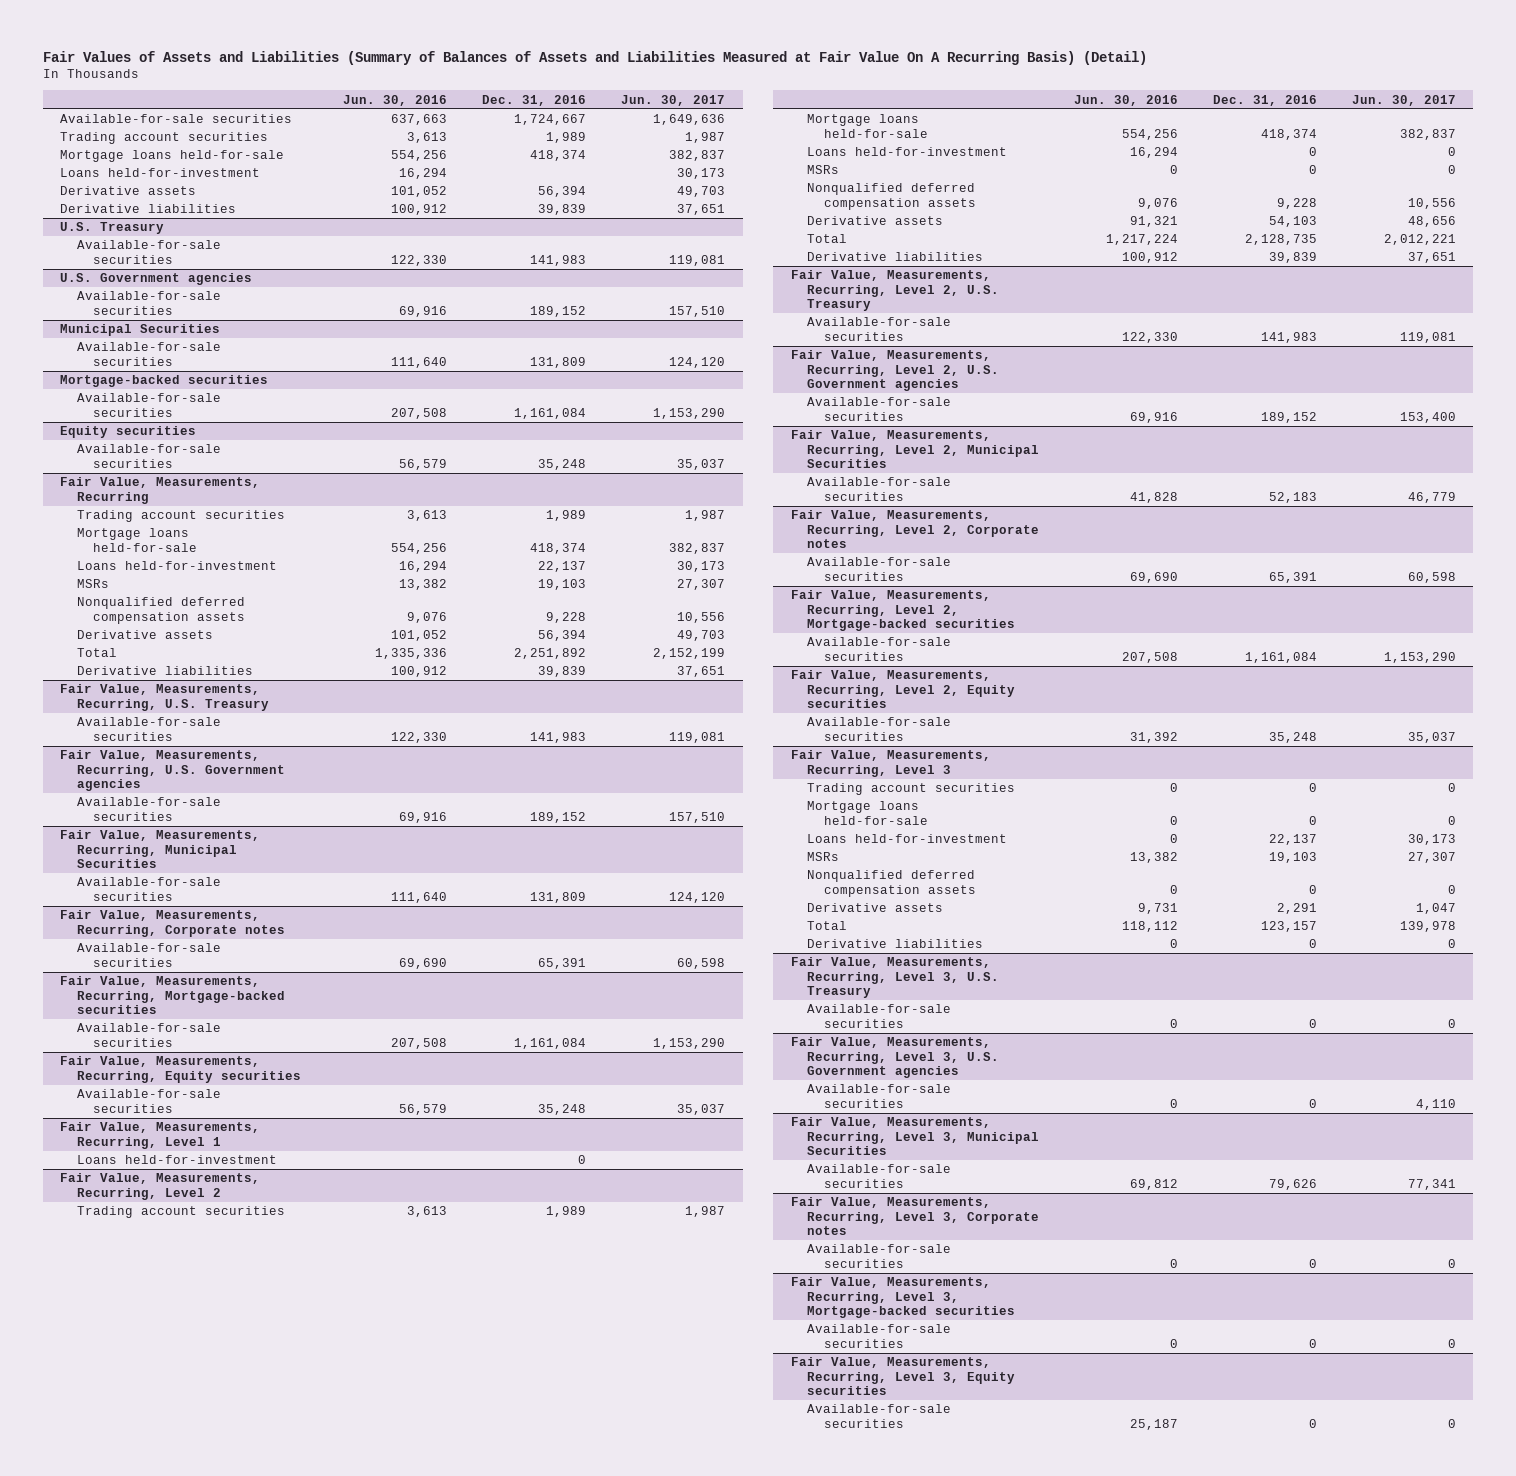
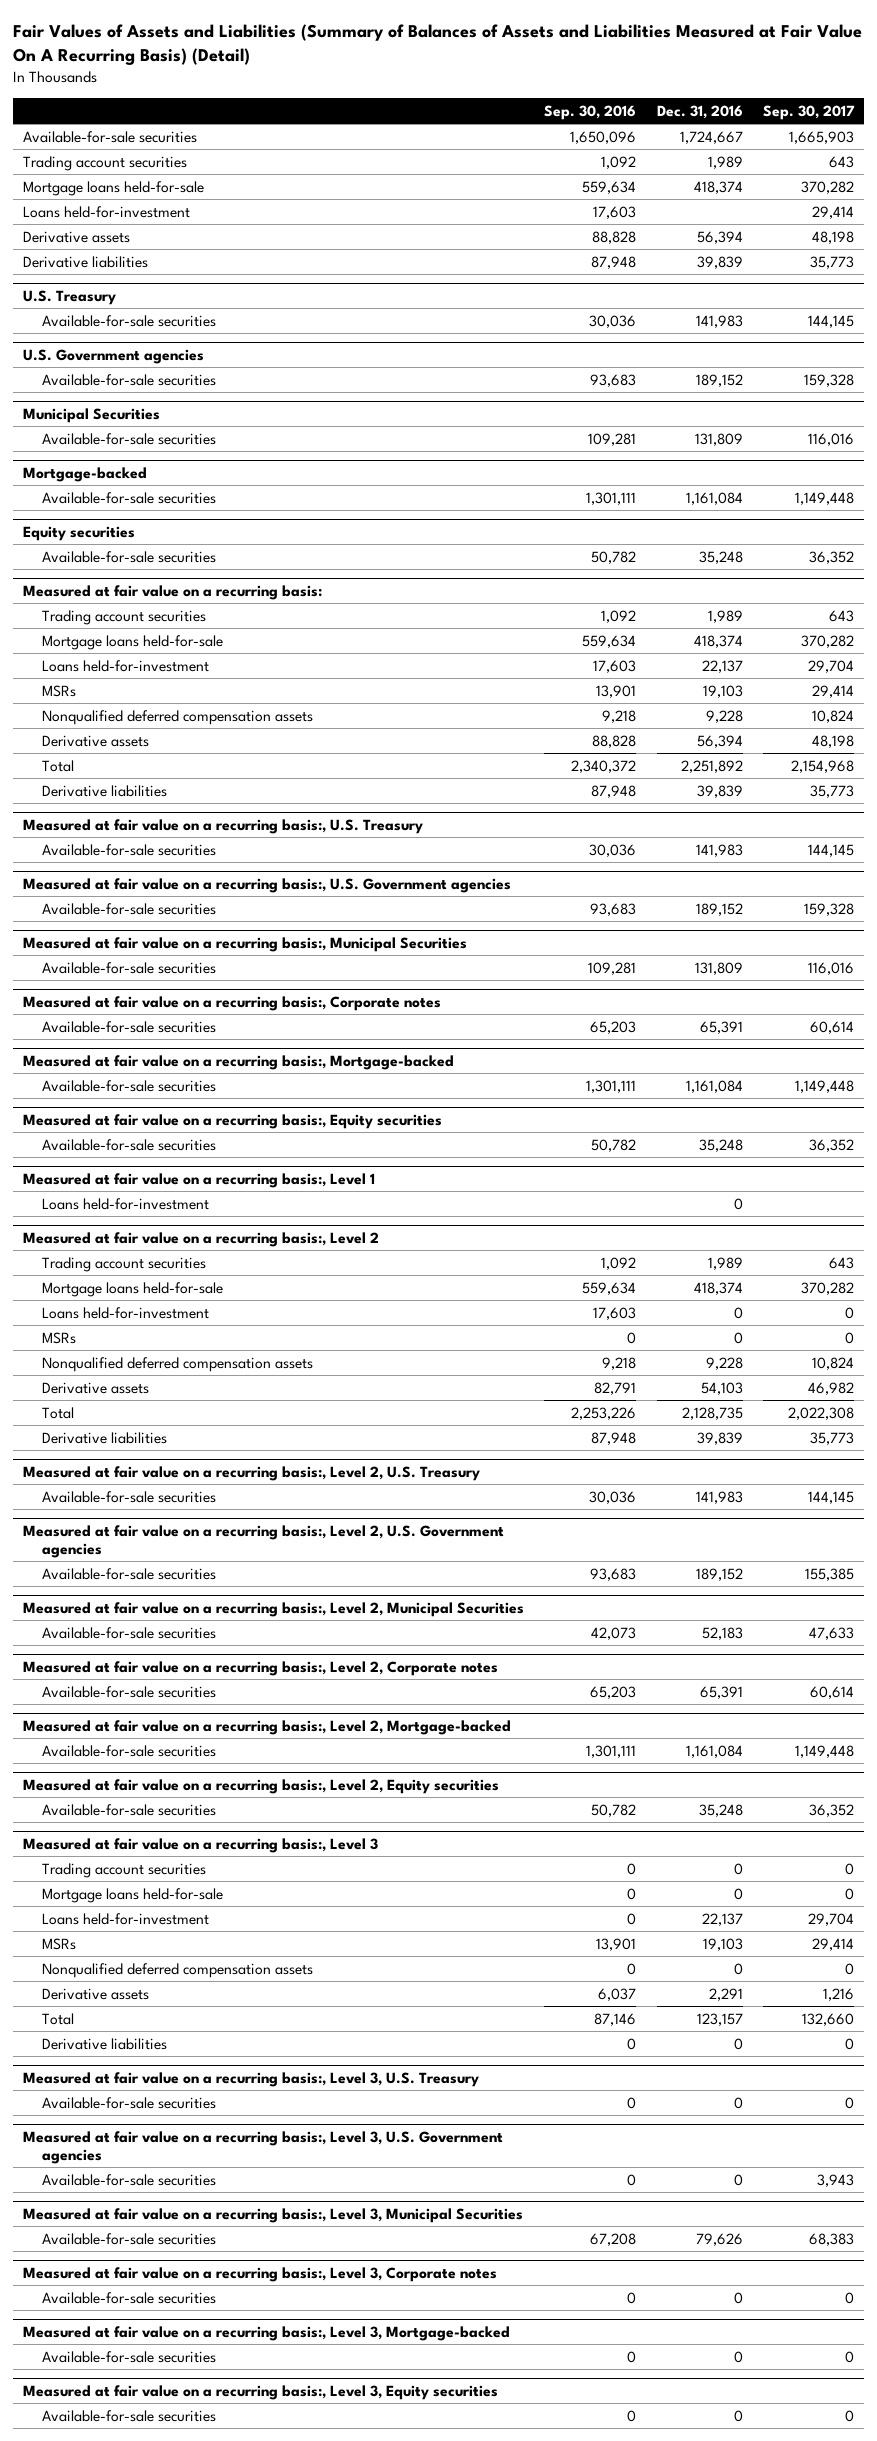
- | Jun. 30, 2016 | Dec. 31, 2016 | Jun. 30, 2017
+ | Sep. 30, 2016 | Dec. 31, 2016 | Sep. 30, 2017
- Mortgage-backed securities
+ Mortgage-backed
- Fair Value, Measurements, Recurring
+ Measured at fair value on a recurring basis:
- Fair Value, Measurements, Recurring, U.S. Treasury
+ Measured at fair value on a recurring basis:, U.S. Treasury
- Fair Value, Measurements, Recurring, U.S. Government agencies
+ Measured at fair value on a recurring basis:, U.S. Government agencies
- Fair Value, Measurements, Recurring, Municipal Securities
+ Measured at fair value on a recurring basis:, Municipal Securities
- Fair Value, Measurements, Recurring, Corporate notes
+ Measured at fair value on a recurring basis:, Corporate notes
- Fair Value, Measurements, Recurring, Mortgage-backed securities
+ Measured at fair value on a recurring basis:, Mortgage-backed
- Fair Value, Measurements, Recurring, Equity securities
+ Measured at fair value on a recurring basis:, Equity securities
- Fair Value, Measurements, Recurring, Level 1
+ Measured at fair value on a recurring basis:, Level 1
- Fair Value, Measurements, Recurring, Level 2
+ Measured at fair value on a recurring basis:, Level 2
- Fair Value, Measurements, Recurring, Level 2, U.S. Treasury
+ Measured at fair value on a recurring basis:, Level 2, U.S. Treasury
- Fair Value, Measurements, Recurring, Level 2, U.S. Government agencies
+ Measured at fair value on a recurring basis:, Level 2, U.S. Government agencies
- Fair Value, Measurements, Recurring, Level 2, Municipal Securities
+ Measured at fair value on a recurring basis:, Level 2, Municipal Securities
- Fair Value, Measurements, Recurring, Level 2, Corporate notes
+ Measured at fair value on a recurring basis:, Level 2, Corporate notes
- Fair Value, Measurements, Recurring, Level 2, Mortgage-backed securities
+ Measured at fair value on a recurring basis:, Level 2, Mortgage-backed
- Fair Value, Measurements, Recurring, Level 2, Equity securities
+ Measured at fair value on a recurring basis:, Level 2, Equity securities
- Fair Value, Measurements, Recurring, Level 3
+ Measured at fair value on a recurring basis:, Level 3
- Fair Value, Measurements, Recurring, Level 3, U.S. Treasury
+ Measured at fair value on a recurring basis:, Level 3, U.S. Treasury
- Fair Value, Measurements, Recurring, Level 3, U.S. Government agencies
+ Measured at fair value on a recurring basis:, Level 3, U.S. Government agencies
- Fair Value, Measurements, Recurring, Level 3, Municipal Securities
+ Measured at fair value on a recurring basis:, Level 3, Municipal Securities
- Fair Value, Measurements, Recurring, Level 3, Corporate notes
+ Measured at fair value on a recurring basis:, Level 3, Corporate notes
- Fair Value, Measurements, Recurring, Level 3, Mortgage-backed securities
+ Measured at fair value on a recurring basis:, Level 3, Mortgage-backed
- Fair Value, Measurements, Recurring, Level 3, Equity securities
+ Measured at fair value on a recurring basis:, Level 3, Equity securities

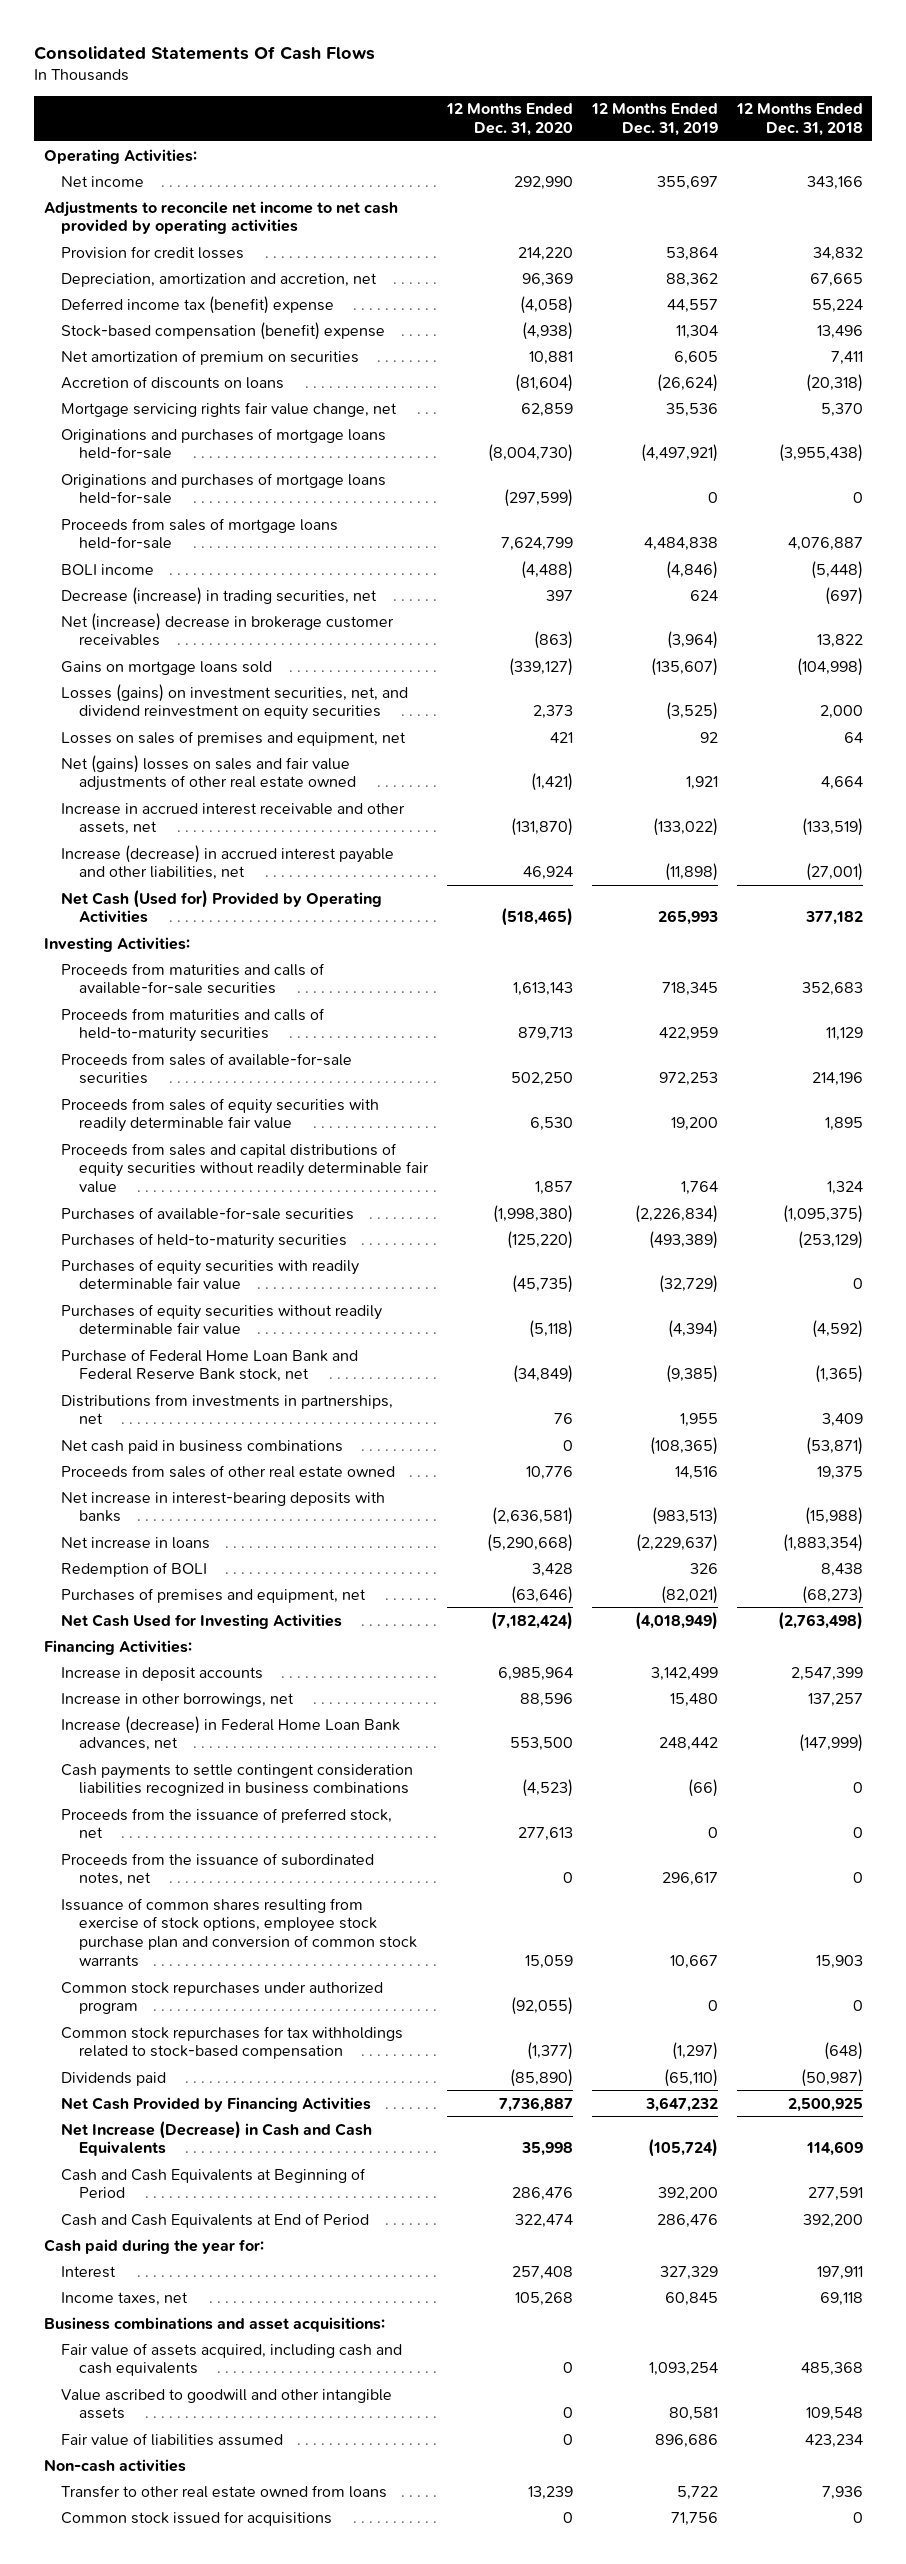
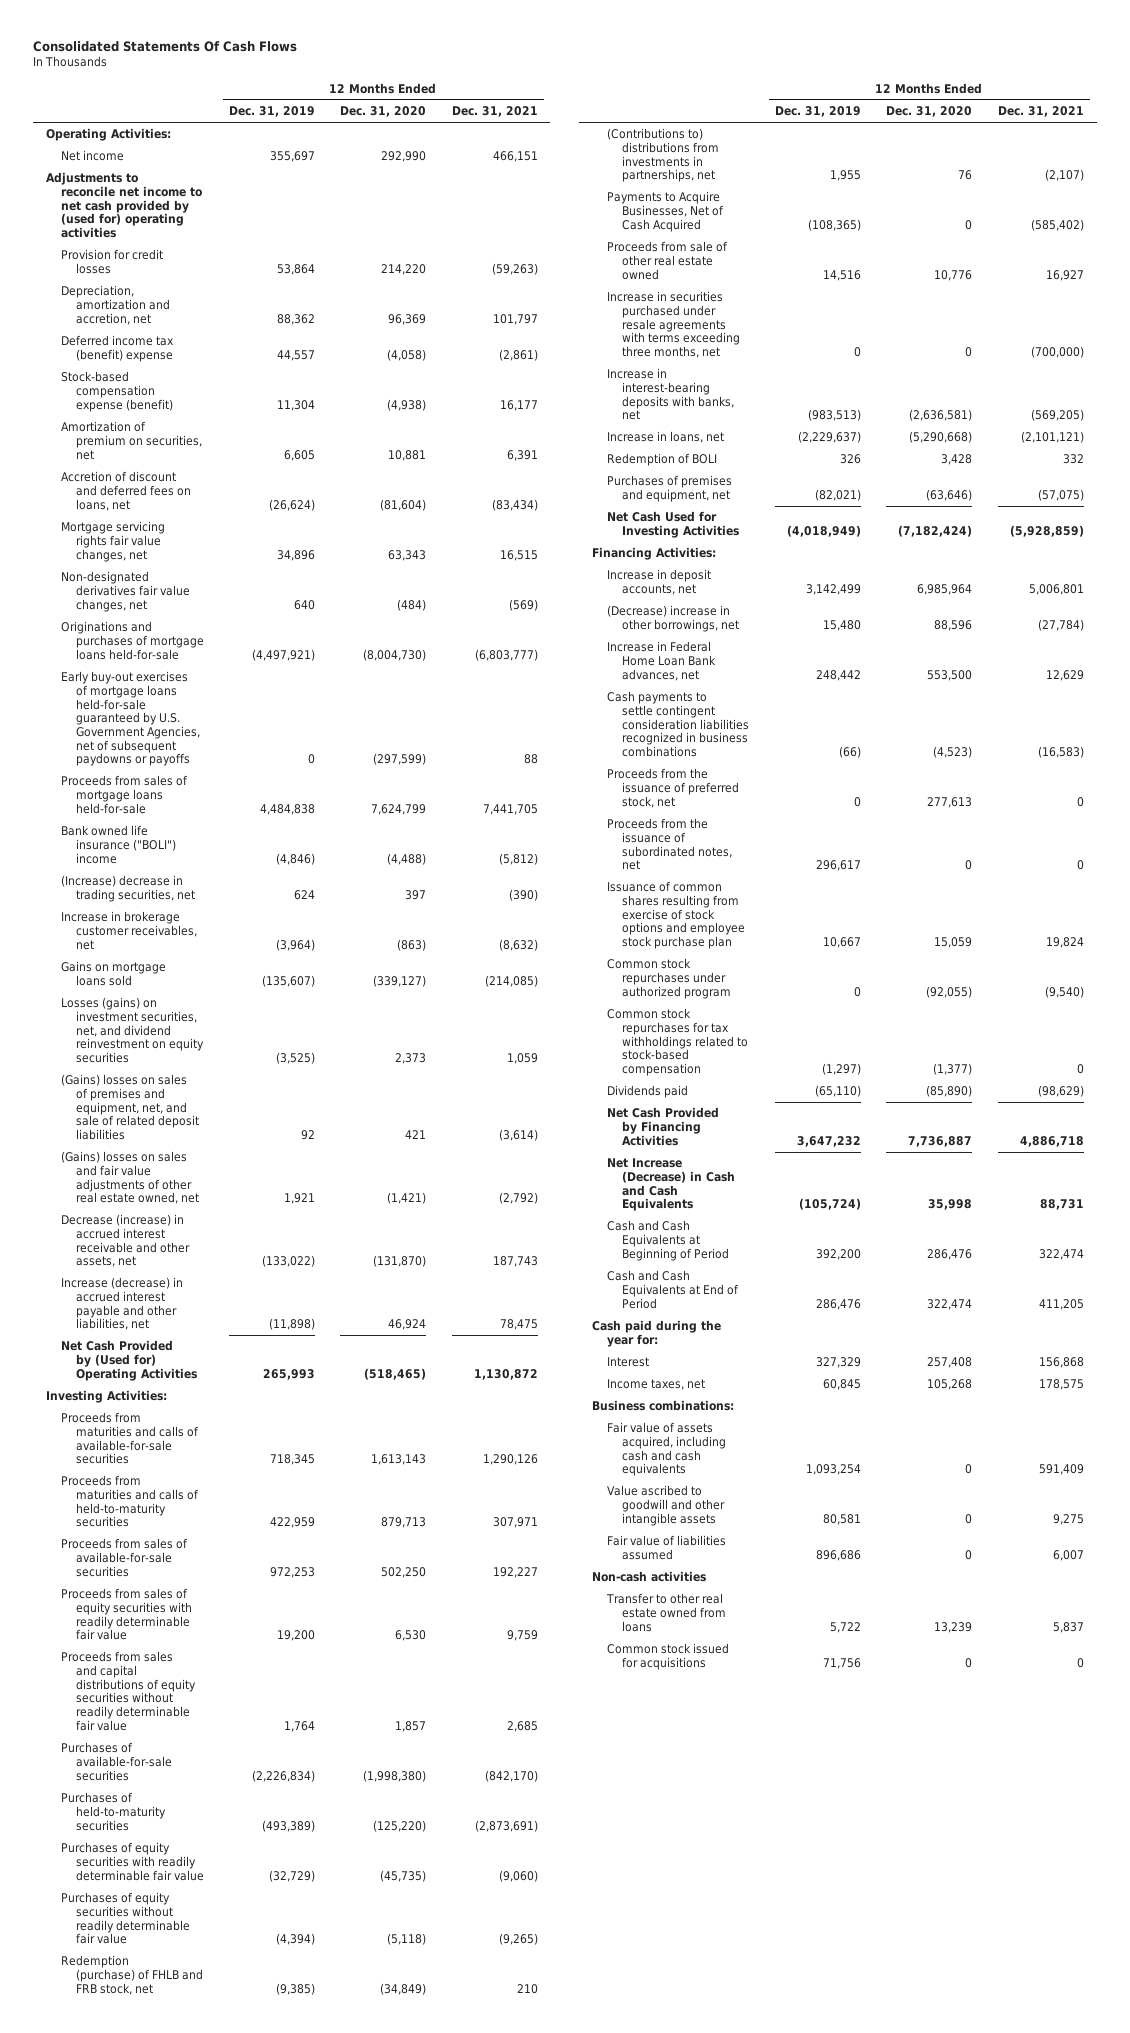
- | 12 Months Ended Dec. 31, 2020 | 12 Months Ended Dec. 31, 2019 | 12 Months Ended Dec. 31, 2018
+ | 12 Months Ended Dec. 31, 2019 | 12 Months Ended Dec. 31, 2020 | 12 Months Ended Dec. 31, 2021
- Adjustments to reconcile net income to net cash provided by operating activities
+ Adjustments to reconcile net income to net cash provided by (used for) operating activities
- Stock-based compensation (benefit) expense | (4,938) | 11,304 | 13,496
- Net amortization of premium on securities | 10,881 | 6,605 | 7,411
- Accretion of discounts on loans | (81,604) | (26,624) | (20,318)
- Mortgage servicing rights fair value change, net | 62,859 | 35,536 | 5,370
+ Stock-based compensation expense (benefit) | 11,304 | (4,938) | 16,177
+ Amortization of premium on securities, net | 6,605 | 10,881 | 6,391
+ Accretion of discount and deferred fees on loans, net | (26,624) | (81,604) | (83,434)
+ Mortgage servicing rights fair value changes, net | 34,896 | 63,343 | 16,515
+ Non-designated derivatives fair value changes, net | 640 | (484) | (569)
- Originations and purchases of mortgage loans held-for-sale | (297,599) | 0 | 0
+ Early buy-out exercises of mortgage loans held-for-sale guaranteed by U.S. Government Agencies, net of subsequent paydowns or payoffs | 0 | (297,599) | 88
- BOLI income | (4,488) | (4,846) | (5,448)
- Decrease (increase) in trading securities, net | 397 | 624 | (697)
- Net (increase) decrease in brokerage customer receivables | (863) | (3,964) | 13,822
+ Bank owned life insurance ("BOLI") income | (4,846) | (4,488) | (5,812)
+ (Increase) decrease in trading securities, net | 624 | 397 | (390)
+ Increase in brokerage customer receivables, net | (3,964) | (863) | (8,632)
- Losses on sales of premises and equipment, net | 421 | 92 | 64
- Net (gains) losses on sales and fair value adjustments of other real estate owned | (1,421) | 1,921 | 4,664
- Increase in accrued interest receivable and other assets, net | (131,870) | (133,022) | (133,519)
+ (Gains) losses on sales of premises and equipment, net, and sale of related deposit liabilities | 92 | 421 | (3,614)
+ (Gains) losses on sales and fair value adjustments of other real estate owned, net | 1,921 | (1,421) | (2,792)
+ Decrease (increase) in accrued interest receivable and other assets, net | (133,022) | (131,870) | 187,743
- Net Cash (Used for) Provided by Operating Activities | (518,465) | 265,993 | 377,182
+ Net Cash Provided by (Used for) Operating Activities | 265,993 | (518,465) | 1,130,872
- Purchase of Federal Home Loan Bank and Federal Reserve Bank stock, net | (34,849) | (9,385) | (1,365)
- Distributions from investments in partnerships, net | 76 | 1,955 | 3,409
- Net cash paid in business combinations | 0 | (108,365) | (53,871)
- Proceeds from sales of other real estate owned | 10,776 | 14,516 | 19,375
- Net increase in interest-bearing deposits with banks | (2,636,581) | (983,513) | (15,988)
- Net increase in loans | (5,290,668) | (2,229,637) | (1,883,354)
+ Redemption (purchase) of FHLB and FRB stock, net | (9,385) | (34,849) | 210
+ (Contributions to) distributions from investments in partnerships, net | 1,955 | 76 | (2,107)
+ Payments to Acquire Businesses, Net of Cash Acquired | (108,365) | 0 | (585,402)
+ Proceeds from sale of other real estate owned | 14,516 | 10,776 | 16,927
+ Increase in securities purchased under resale agreements with terms exceeding three months, net | 0 | 0 | (700,000)
+ Increase in interest-bearing deposits with banks, net | (983,513) | (2,636,581) | (569,205)
+ Increase in loans, net | (2,229,637) | (5,290,668) | (2,101,121)
- Increase in deposit accounts | 6,985,964 | 3,142,499 | 2,547,399
- Increase in other borrowings, net | 88,596 | 15,480 | 137,257
- Increase (decrease) in Federal Home Loan Bank advances, net | 553,500 | 248,442 | (147,999)
+ Increase in deposit accounts, net | 3,142,499 | 6,985,964 | 5,006,801
+ (Decrease) increase in other borrowings, net | 15,480 | 88,596 | (27,784)
+ Increase in Federal Home Loan Bank advances, net | 248,442 | 553,500 | 12,629
- Issuance of common shares resulting from exercise of stock options, employee stock purchase plan and conversion of common stock warrants | 15,059 | 10,667 | 15,903
+ Issuance of common shares resulting from exercise of stock options and employee stock purchase plan | 10,667 | 15,059 | 19,824
- Business combinations and asset acquisitions:
+ Business combinations:

